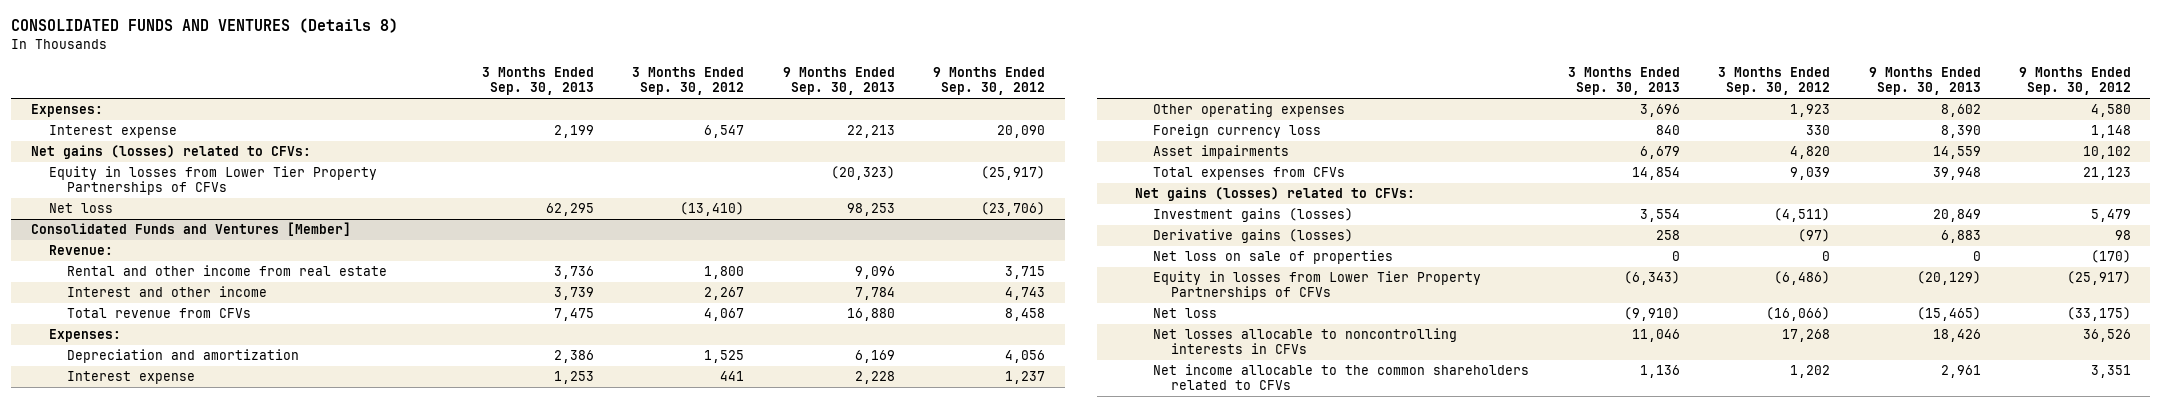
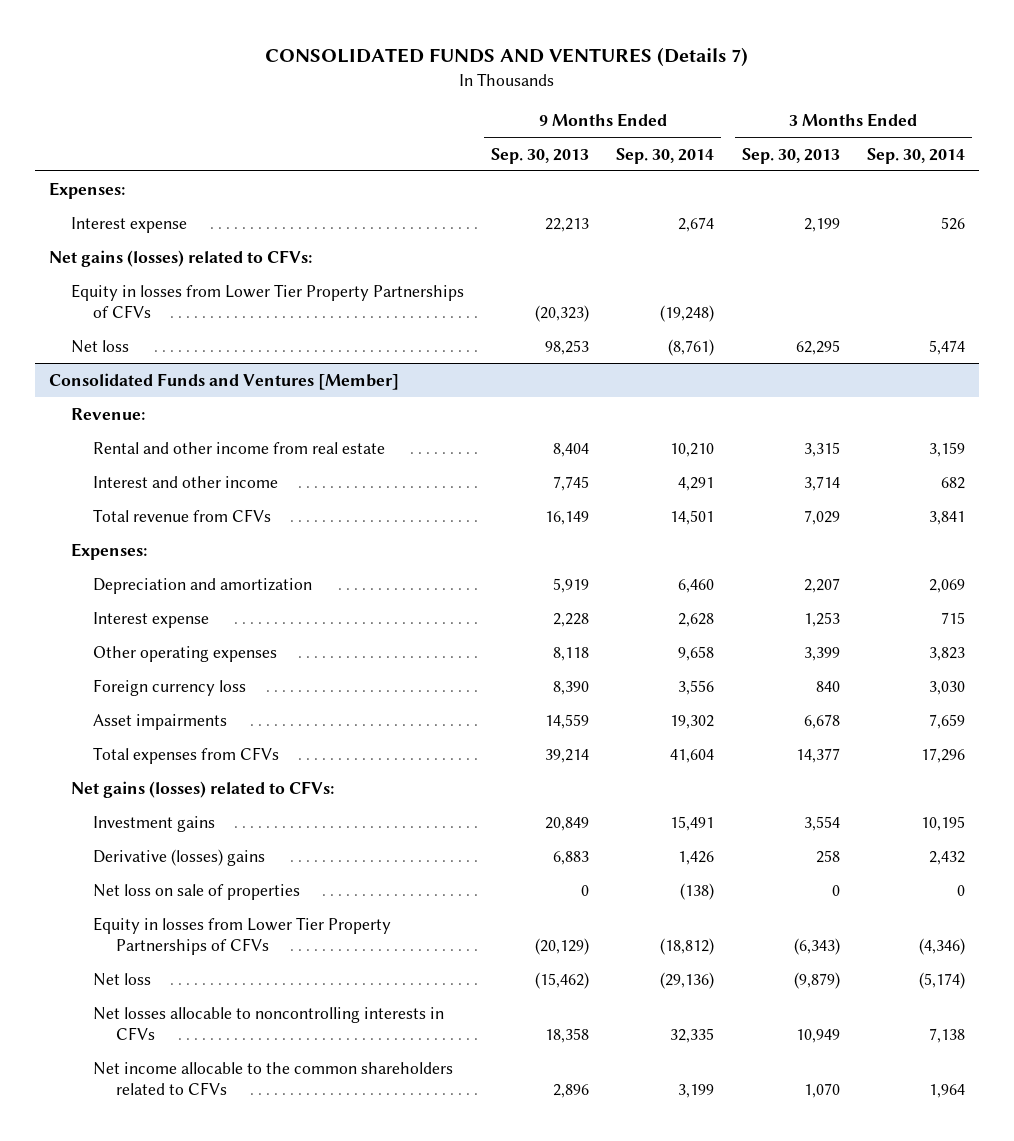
- CONSOLIDATED FUNDS AND VENTURES (Details 8)
+ CONSOLIDATED FUNDS AND VENTURES (Details 7)
- | 3 Months Ended Sep. 30, 2013 | 3 Months Ended Sep. 30, 2012 | 9 Months Ended Sep. 30, 2013 | 9 Months Ended Sep. 30, 2012
+ | 9 Months Ended Sep. 30, 2013 | 9 Months Ended Sep. 30, 2014 | 3 Months Ended Sep. 30, 2013 | 3 Months Ended Sep. 30, 2014
@ Consolidated Funds and Ventures [Member]
- Rental and other income from real estate | 3,736 | 1,800 | 9,096 | 3,715
- Interest and other income | 3,739 | 2,267 | 7,784 | 4,743
- Total revenue from CFVs | 7,475 | 4,067 | 16,880 | 8,458
+ Rental and other income from real estate | 8,404 | 10,210 | 3,315 | 3,159
+ Interest and other income | 7,745 | 4,291 | 3,714 | 682
+ Total revenue from CFVs | 16,149 | 14,501 | 7,029 | 3,841
- Depreciation and amortization | 2,386 | 1,525 | 6,169 | 4,056
+ Depreciation and amortization | 5,919 | 6,460 | 2,207 | 2,069
- Other operating expenses | 3,696 | 1,923 | 8,602 | 4,580
+ Other operating expenses | 8,118 | 9,658 | 3,399 | 3,823
- Asset impairments | 6,679 | 4,820 | 14,559 | 10,102
- Total expenses from CFVs | 14,854 | 9,039 | 39,948 | 21,123
+ Asset impairments | 14,559 | 19,302 | 6,678 | 7,659
+ Total expenses from CFVs | 39,214 | 41,604 | 14,377 | 17,296
- Investment gains (losses) | 3,554 | (4,511) | 20,849 | 5,479
- Derivative gains (losses) | 258 | (97) | 6,883 | 98
+ Investment gains | 20,849 | 15,491 | 3,554 | 10,195
+ Derivative (losses) gains | 6,883 | 1,426 | 258 | 2,432
- Net loss | (9,910) | (16,066) | (15,465) | (33,175)
- Net losses allocable to noncontrolling interests in CFVs | 11,046 | 17,268 | 18,426 | 36,526
- Net income allocable to the common shareholders related to CFVs | 1,136 | 1,202 | 2,961 | 3,351
+ Net loss | (15,462) | (29,136) | (9,879) | (5,174)
+ Net losses allocable to noncontrolling interests in CFVs | 18,358 | 32,335 | 10,949 | 7,138
+ Net income allocable to the common shareholders related to CFVs | 2,896 | 3,199 | 1,070 | 1,964

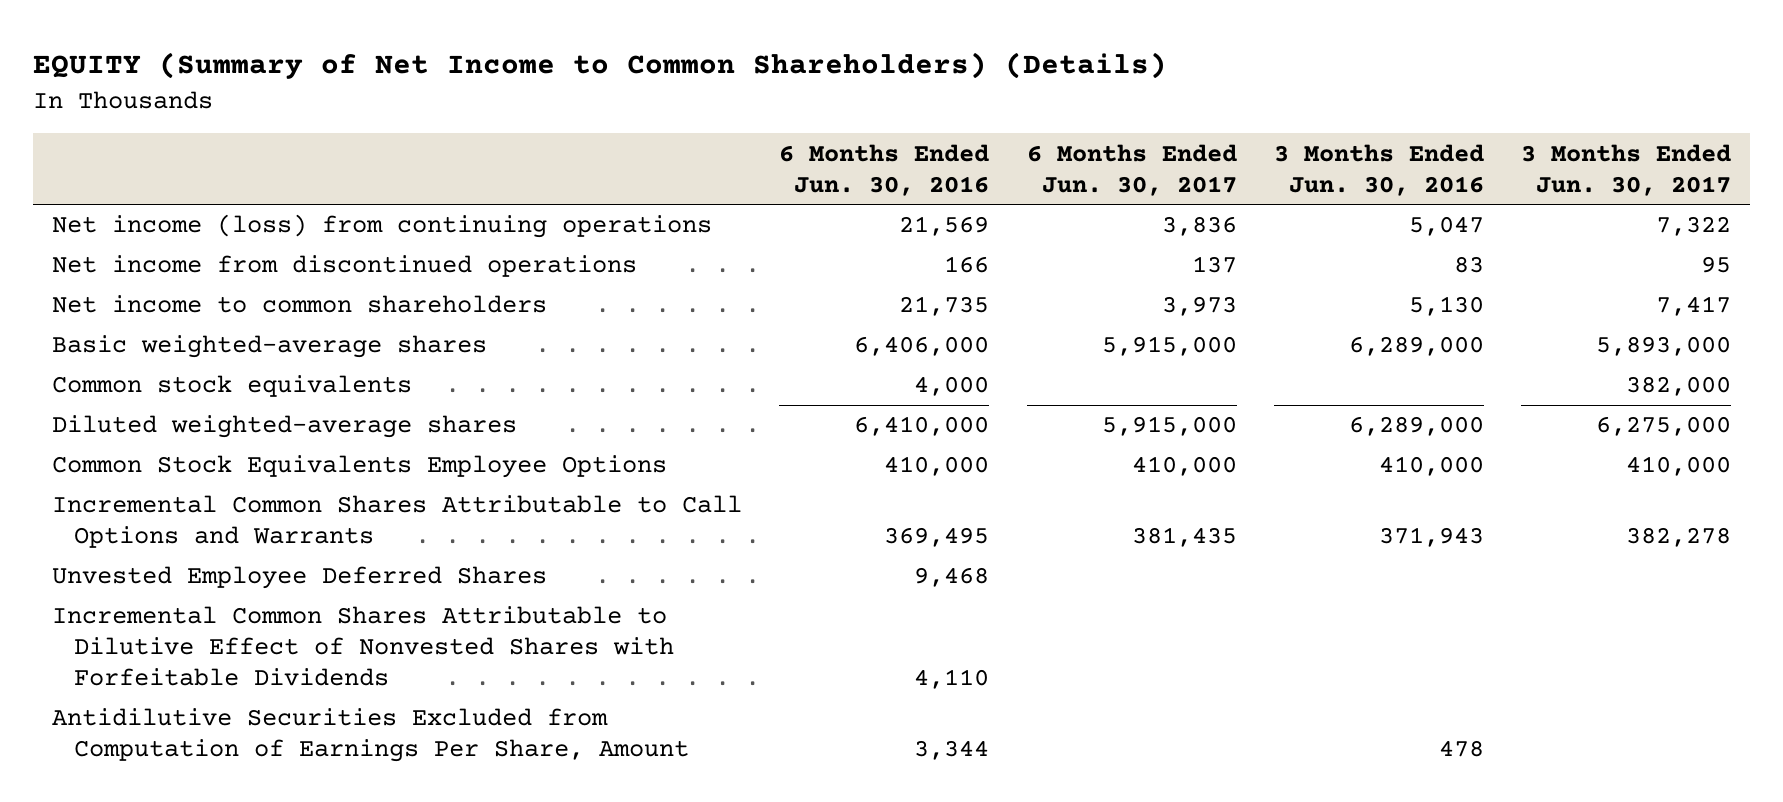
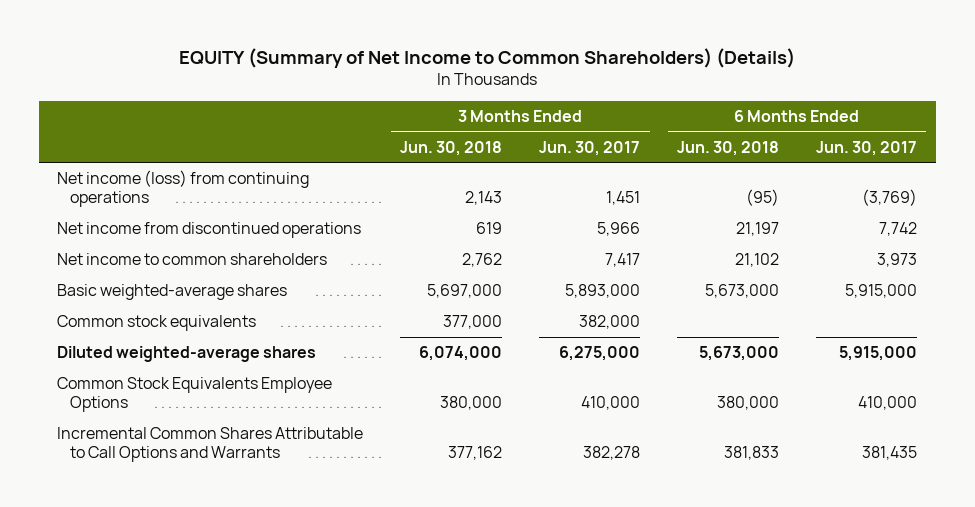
- | 6 Months Ended Jun. 30, 2016 | 6 Months Ended Jun. 30, 2017 | 3 Months Ended Jun. 30, 2016 | 3 Months Ended Jun. 30, 2017
+ | 3 Months Ended Jun. 30, 2018 | 3 Months Ended Jun. 30, 2017 | 6 Months Ended Jun. 30, 2018 | 6 Months Ended Jun. 30, 2017
- Net income (loss) from continuing operations | 21,569 | 3,836 | 5,047 | 7,322
- Net income from discontinued operations | 166 | 137 | 83 | 95
+ Net income (loss) from continuing operations | 2,143 | 1,451 | (95) | (3,769)
+ Net income from discontinued operations | 619 | 5,966 | 21,197 | 7,742
- Unvested Employee Deferred Shares | 9,468 | | |
- Incremental Common Shares Attributable to Dilutive Effect of Nonvested Shares with Forfeitable Dividends | 4,110 | | |
- Antidilutive Securities Excluded from Computation of Earnings Per Share, Amount | 3,344 | | 478 |

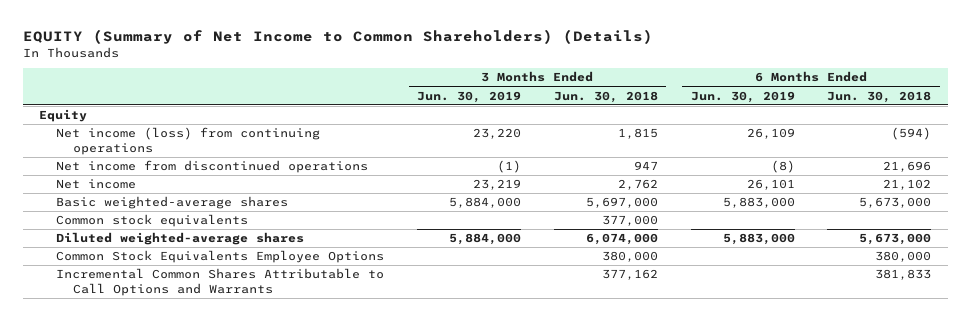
- | 3 Months Ended Jun. 30, 2018 | 3 Months Ended Jun. 30, 2017 | 6 Months Ended Jun. 30, 2018 | 6 Months Ended Jun. 30, 2017
+ | 3 Months Ended Jun. 30, 2019 | 3 Months Ended Jun. 30, 2018 | 6 Months Ended Jun. 30, 2019 | 6 Months Ended Jun. 30, 2018
- Net income (loss) from continuing operations | 2,143 | 1,451 | (95) | (3,769)
- Net income from discontinued operations | 619 | 5,966 | 21,197 | 7,742
- Net income to common shareholders | 2,762 | 7,417 | 21,102 | 3,973
+ Equity
+ Net income (loss) from continuing operations | 23,220 | 1,815 | 26,109 | (594)
+ Net income from discontinued operations | (1) | 947 | (8) | 21,696
+ Net income | 23,219 | 2,762 | 26,101 | 21,102

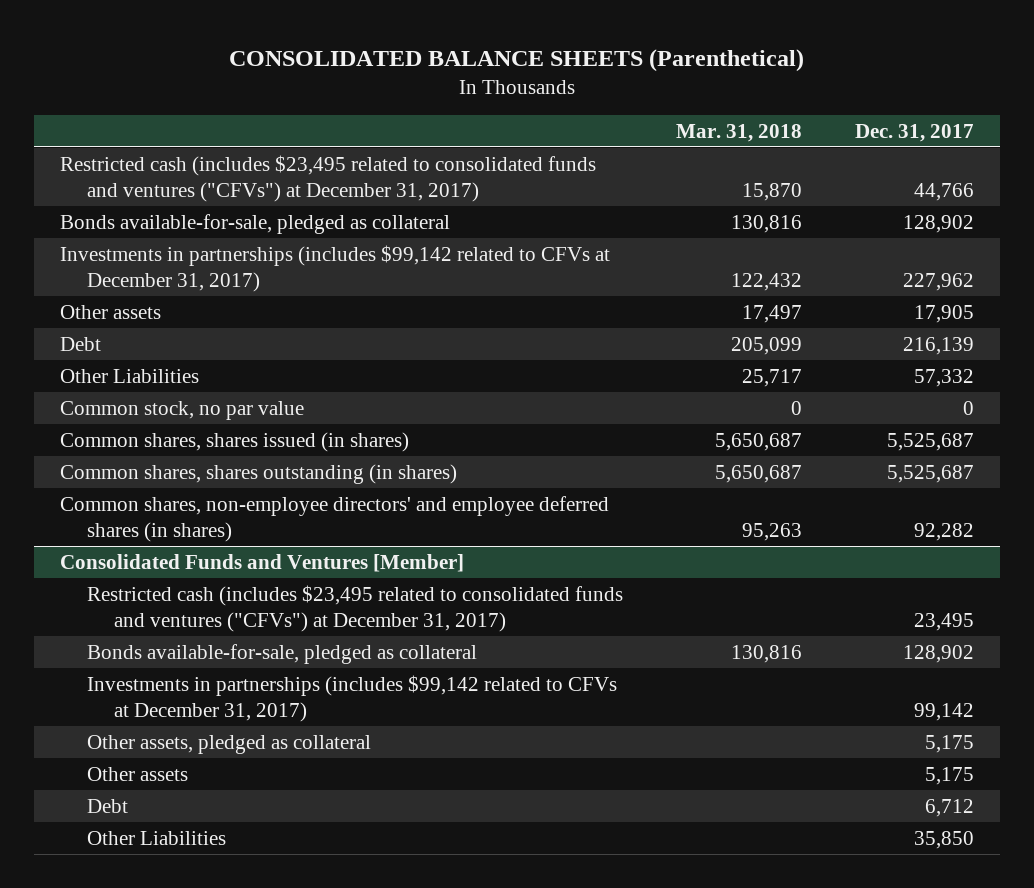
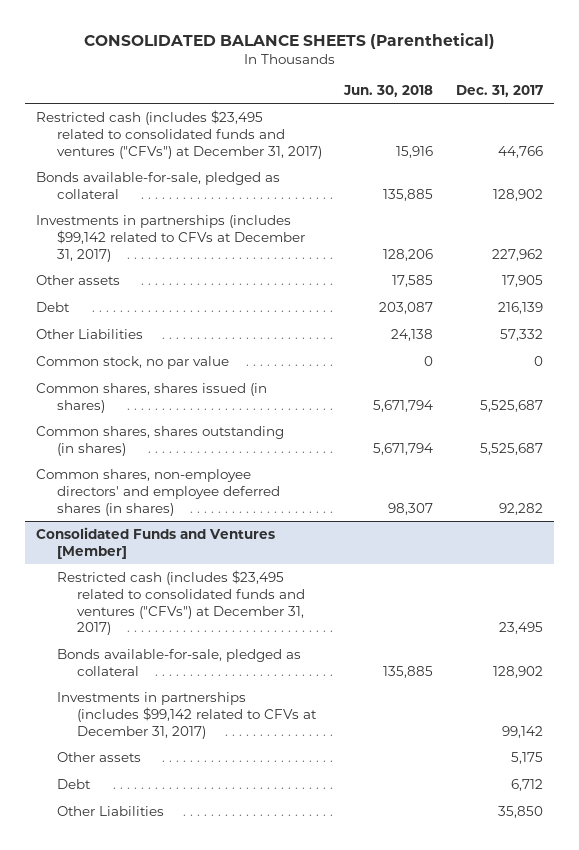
- | Mar. 31, 2018 | Dec. 31, 2017
+ | Jun. 30, 2018 | Dec. 31, 2017
@ Consolidated Funds and Ventures [Member]
- Other assets, pledged as collateral | | 5,175

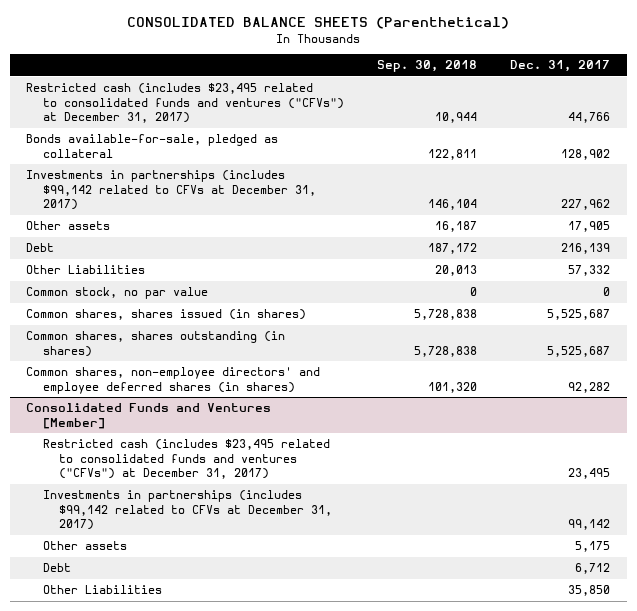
- | Jun. 30, 2018 | Dec. 31, 2017
+ | Sep. 30, 2018 | Dec. 31, 2017
@ Consolidated Funds and Ventures [Member]
- Bonds available-for-sale, pledged as collateral | 135,885 | 128,902

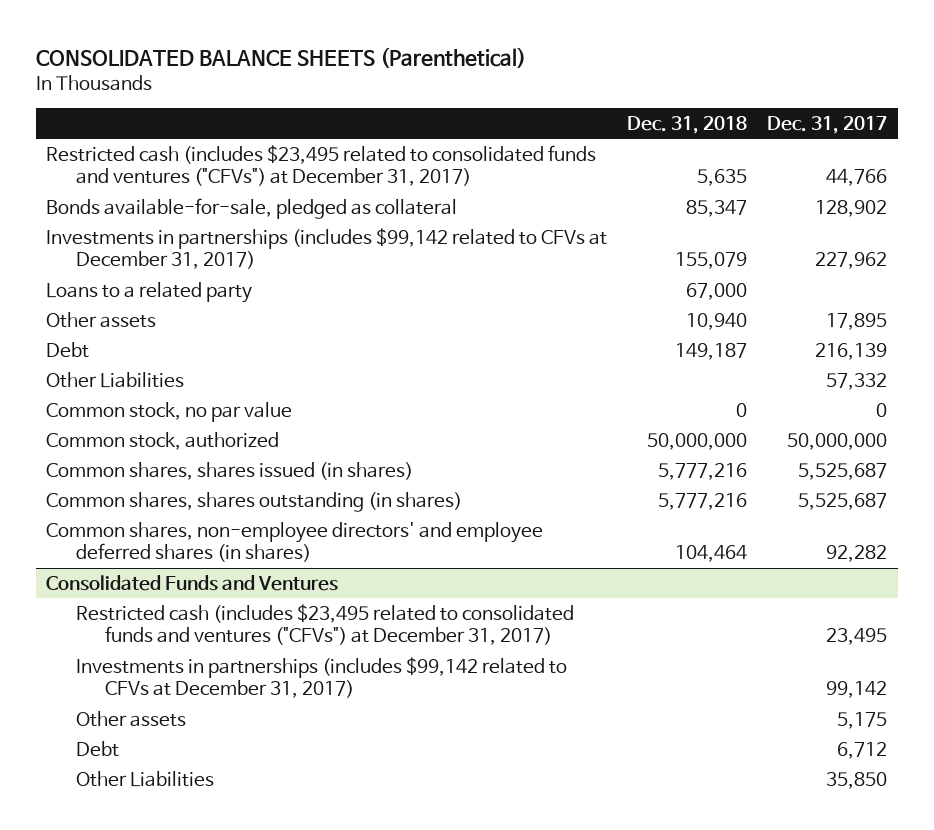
- | Sep. 30, 2018 | Dec. 31, 2017
+ | Dec. 31, 2018 | Dec. 31, 2017
- Other assets | 16,187 | 17,905
+ Loans to a related party | 67,000 |
+ Other assets | 10,940 | 17,895
+ Common stock, authorized | 50,000,000 | 50,000,000
- Consolidated Funds and Ventures [Member]
+ Consolidated Funds and Ventures

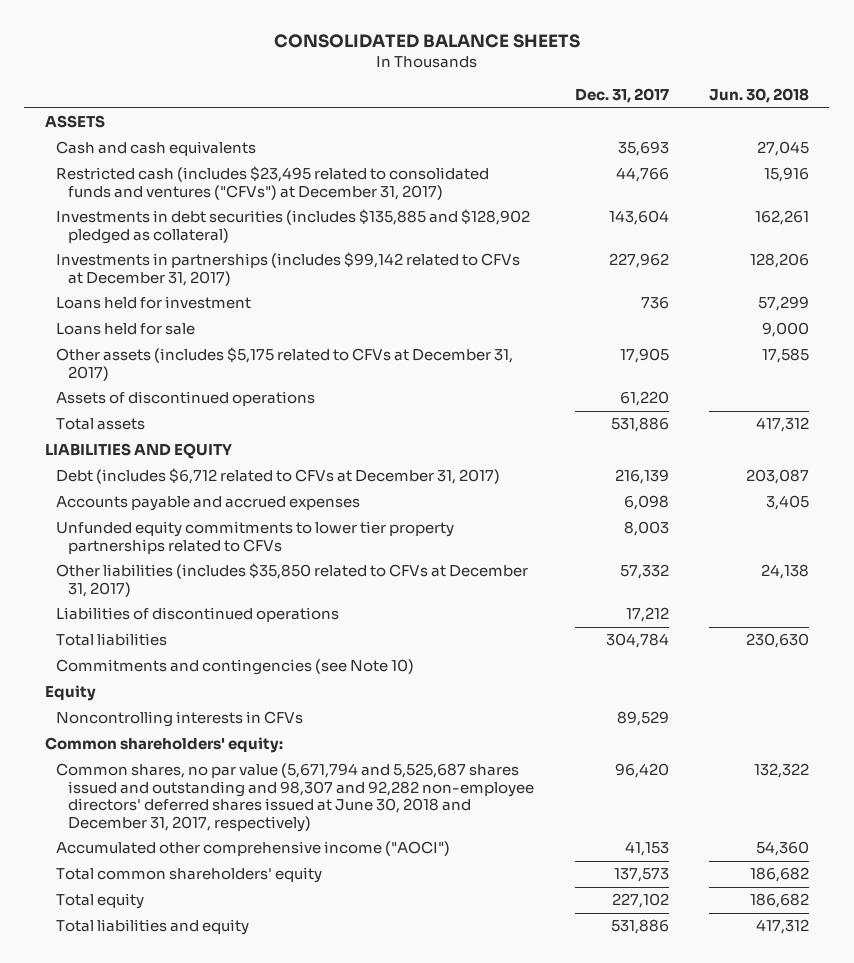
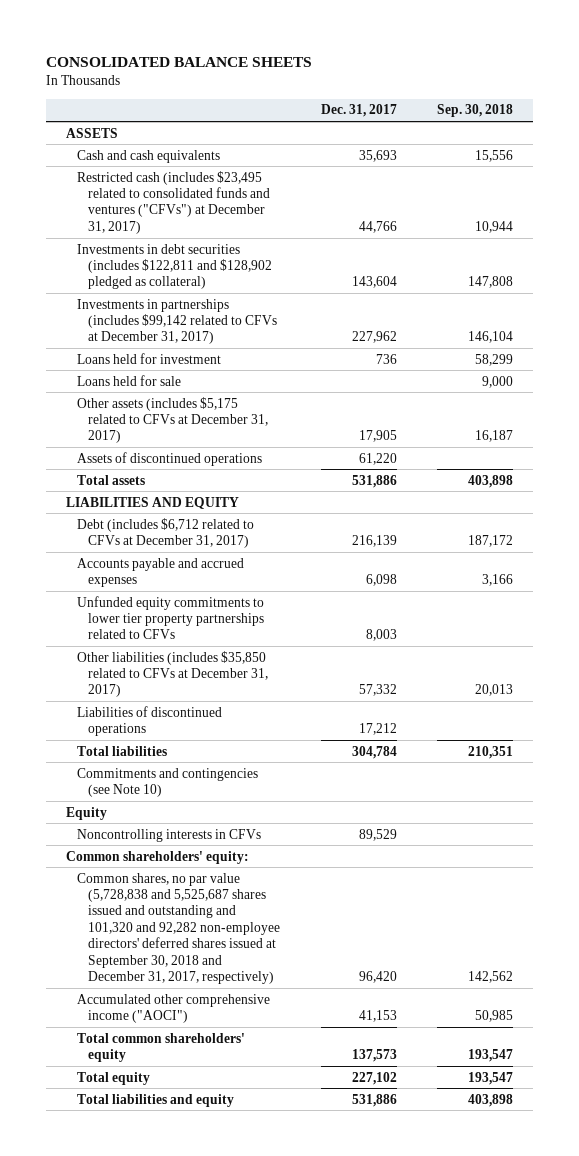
- | Dec. 31, 2017 | Jun. 30, 2018
+ | Dec. 31, 2017 | Sep. 30, 2018
- Investments in debt securities (includes $135,885 and $128,902 pledged as collateral) | 143,604 | 162,261
+ Investments in debt securities (includes $122,811 and $128,902 pledged as collateral) | 143,604 | 147,808
- Common shares, no par value (5,671,794 and 5,525,687 shares issued and outstanding and 98,307 and 92,282 non-employee directors' deferred shares issued at June 30, 2018 and December 31, 2017, respectively) | 96,420 | 132,322
+ Common shares, no par value (5,728,838 and 5,525,687 shares issued and outstanding and 101,320 and 92,282 non-employee directors' deferred shares issued at September 30, 2018 and December 31, 2017, respectively) | 96,420 | 142,562

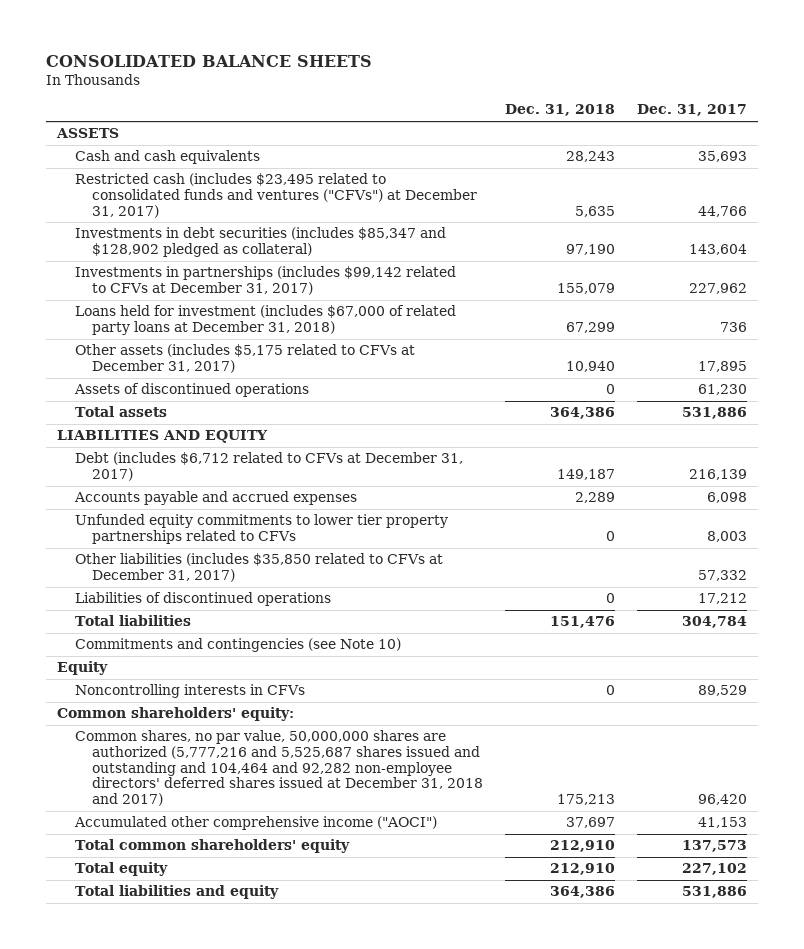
- | Dec. 31, 2017 | Sep. 30, 2018
+ | Dec. 31, 2018 | Dec. 31, 2017
- Investments in debt securities (includes $122,811 and $128,902 pledged as collateral) | 143,604 | 147,808
+ Investments in debt securities (includes $85,347 and $128,902 pledged as collateral) | 97,190 | 143,604
- Loans held for investment | 736 | 58,299
- Loans held for sale | | 9,000
- Other assets (includes $5,175 related to CFVs at December 31, 2017) | 17,905 | 16,187
- Assets of discontinued operations | 61,220 |
+ Loans held for investment (includes $67,000 of related party loans at December 31, 2018) | 67,299 | 736
+ Other assets (includes $5,175 related to CFVs at December 31, 2017) | 10,940 | 17,895
+ Assets of discontinued operations | 0 | 61,230
- Common shares, no par value (5,728,838 and 5,525,687 shares issued and outstanding and 101,320 and 92,282 non-employee directors' deferred shares issued at September 30, 2018 and December 31, 2017, respectively) | 96,420 | 142,562
+ Common shares, no par value, 50,000,000 shares are authorized (5,777,216 and 5,525,687 shares issued and outstanding and 104,464 and 92,282 non-employee directors' deferred shares issued at December 31, 2018 and 2017) | 175,213 | 96,420

